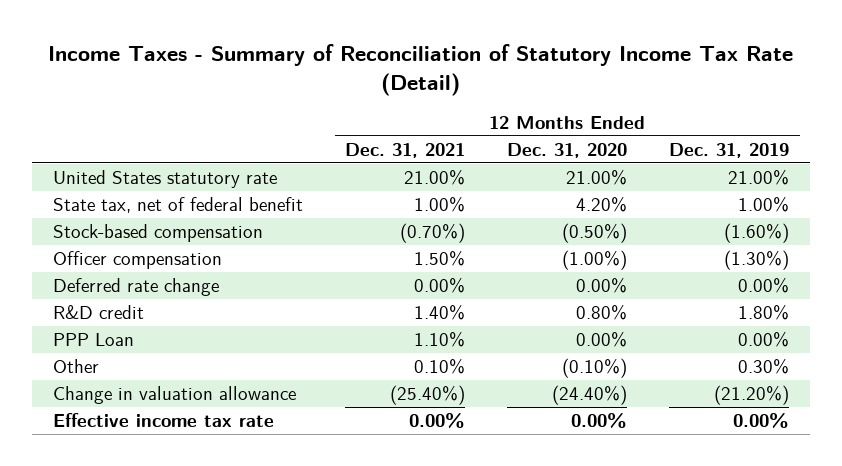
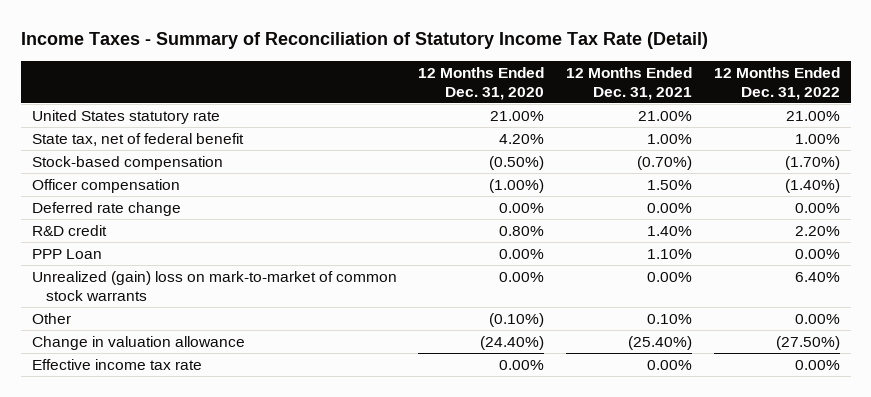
- | 12 Months Ended Dec. 31, 2021 | 12 Months Ended Dec. 31, 2020 | 12 Months Ended Dec. 31, 2019
+ | 12 Months Ended Dec. 31, 2020 | 12 Months Ended Dec. 31, 2021 | 12 Months Ended Dec. 31, 2022
+ Unrealized (gain) loss on mark-to-market of common stock warrants | 0.00% | 0.00% | 6.40%

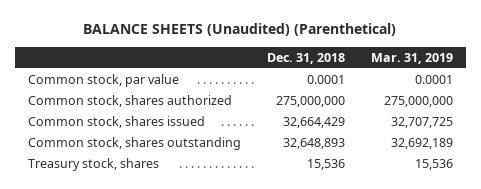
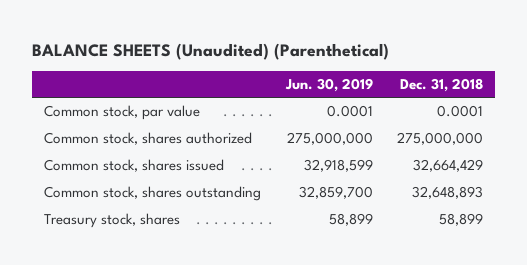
- | Dec. 31, 2018 | Mar. 31, 2019
+ | Jun. 30, 2019 | Dec. 31, 2018
- Treasury stock, shares | 15,536 | 15,536
+ Treasury stock, shares | 58,899 | 58,899

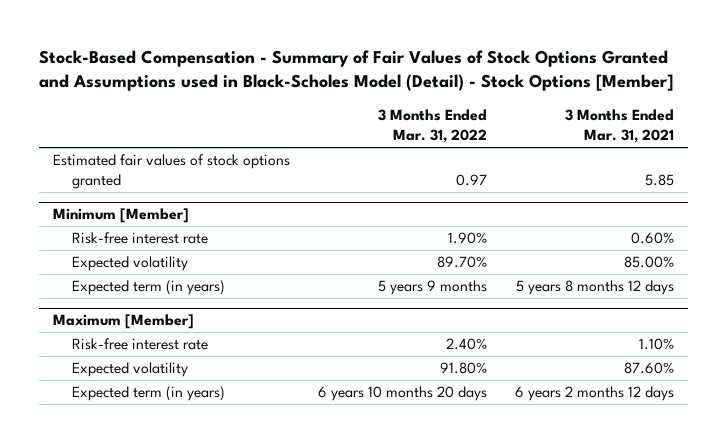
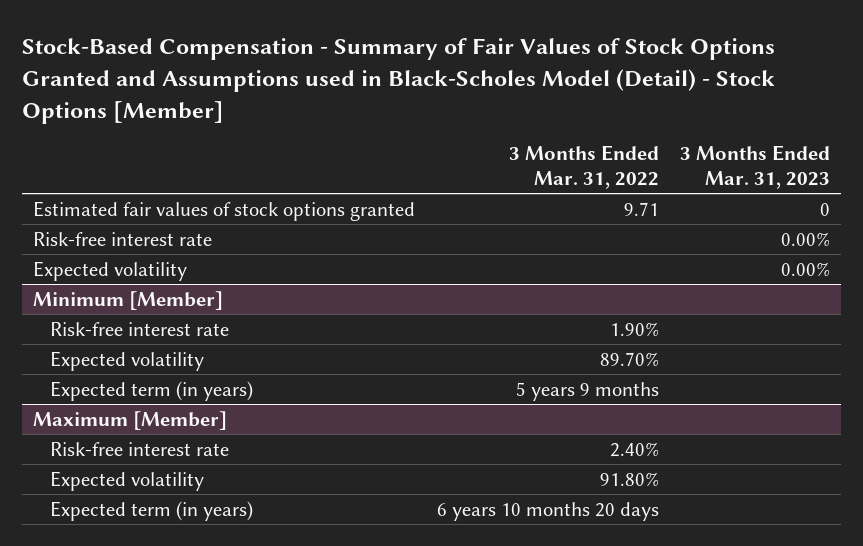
- | 3 Months Ended Mar. 31, 2022 | 3 Months Ended Mar. 31, 2021
+ | 3 Months Ended Mar. 31, 2022 | 3 Months Ended Mar. 31, 2023
- Estimated fair values of stock options granted | 0.97 | 5.85
+ Estimated fair values of stock options granted | 9.71 | 0
+ Risk-free interest rate | | 0.00%
+ Expected volatility | | 0.00%

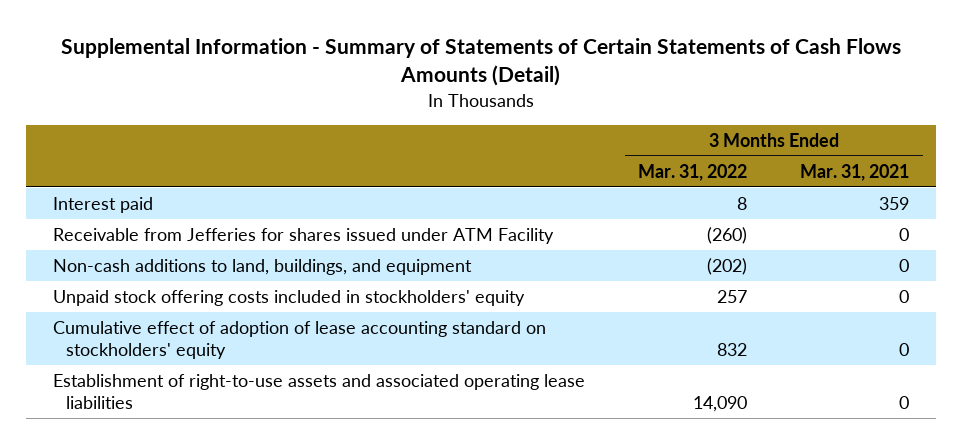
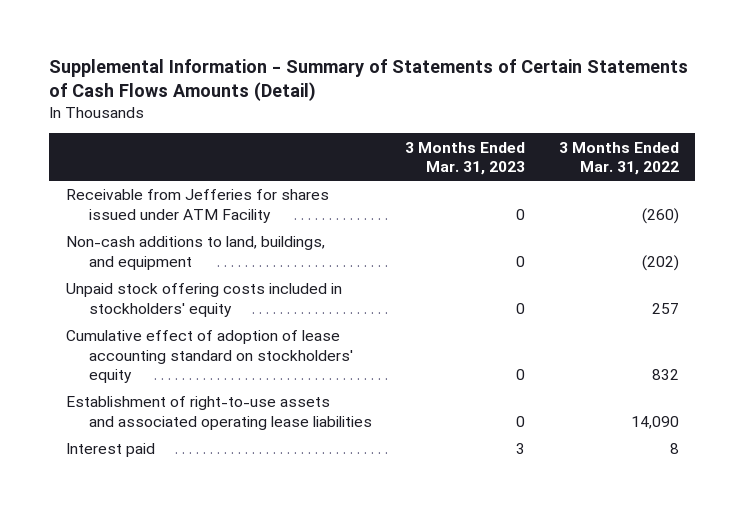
- | 3 Months Ended Mar. 31, 2022 | 3 Months Ended Mar. 31, 2021
+ | 3 Months Ended Mar. 31, 2023 | 3 Months Ended Mar. 31, 2022
moved down: Interest paid | 3 | 8

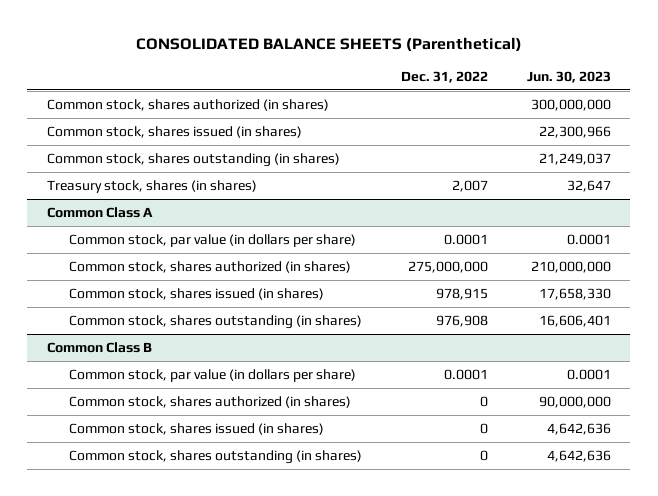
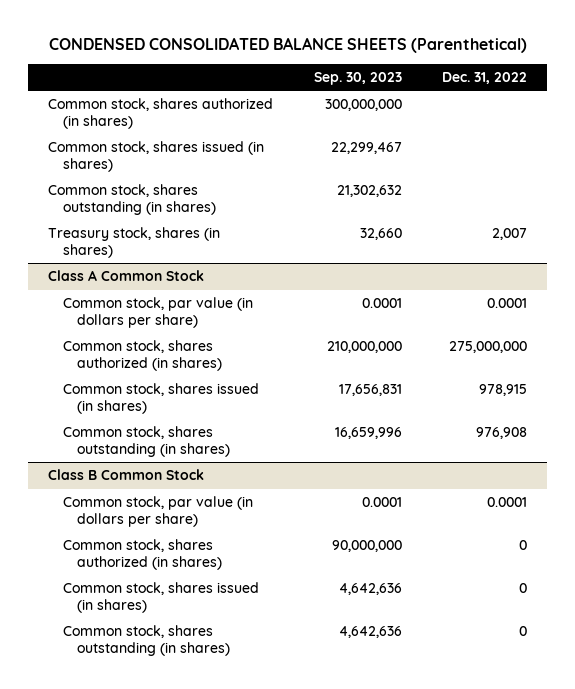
- CONSOLIDATED BALANCE SHEETS (Parenthetical)
+ CONDENSED CONSOLIDATED BALANCE SHEETS (Parenthetical)
- | Dec. 31, 2022 | Jun. 30, 2023
+ | Sep. 30, 2023 | Dec. 31, 2022
- Common Class A
+ Class A Common Stock
- Common Class B
+ Class B Common Stock

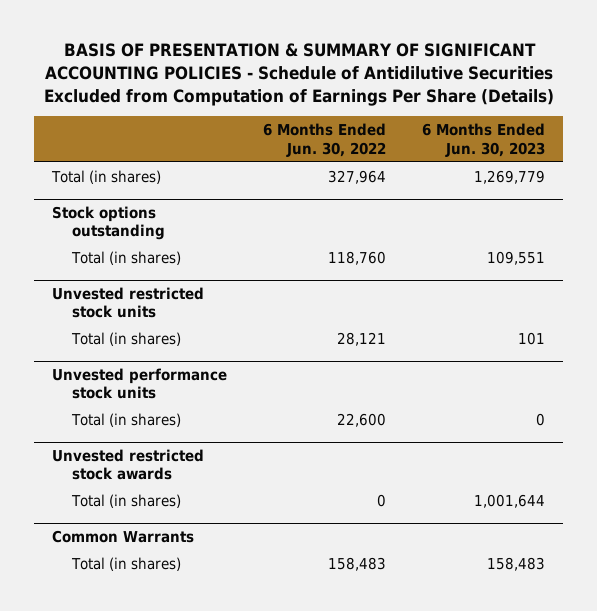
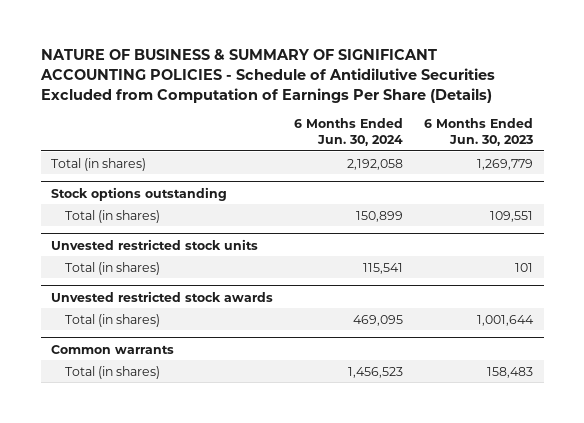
- BASIS OF PRESENTATION & SUMMARY OF SIGNIFICANT ACCOUNTING POLICIES - Schedule of Antidilutive Securities Excluded from Computation of Earnings Per Share (Details)
+ NATURE OF BUSINESS & SUMMARY OF SIGNIFICANT ACCOUNTING POLICIES - Schedule of Antidilutive Securities Excluded from Computation of Earnings Per Share (Details)
- | 6 Months Ended Jun. 30, 2022 | 6 Months Ended Jun. 30, 2023
+ | 6 Months Ended Jun. 30, 2024 | 6 Months Ended Jun. 30, 2023
- Unvested performance stock units
- Total (in shares) | 22,600 | 0
- Common Warrants
+ Common warrants

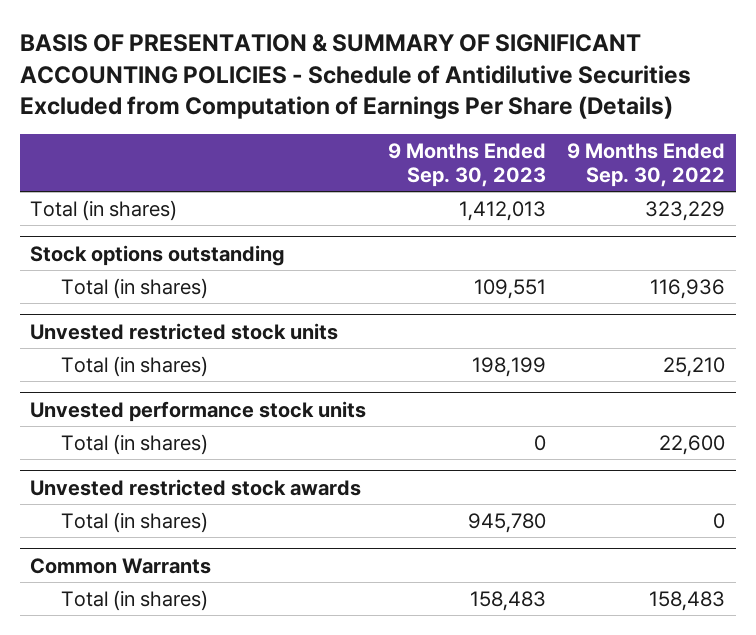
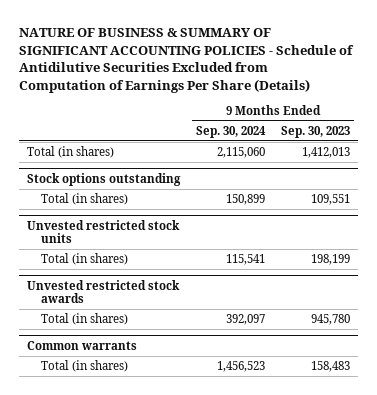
- BASIS OF PRESENTATION & SUMMARY OF SIGNIFICANT ACCOUNTING POLICIES - Schedule of Antidilutive Securities Excluded from Computation of Earnings Per Share (Details)
+ NATURE OF BUSINESS & SUMMARY OF SIGNIFICANT ACCOUNTING POLICIES - Schedule of Antidilutive Securities Excluded from Computation of Earnings Per Share (Details)
- | 9 Months Ended Sep. 30, 2023 | 9 Months Ended Sep. 30, 2022
+ | 9 Months Ended Sep. 30, 2024 | 9 Months Ended Sep. 30, 2023
- Unvested performance stock units
- Total (in shares) | 0 | 22,600
- Common Warrants
+ Common warrants

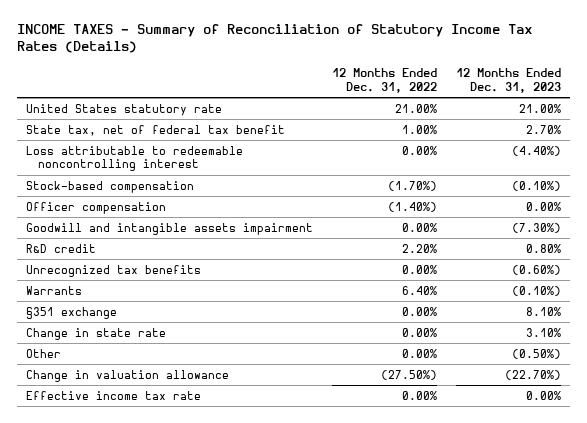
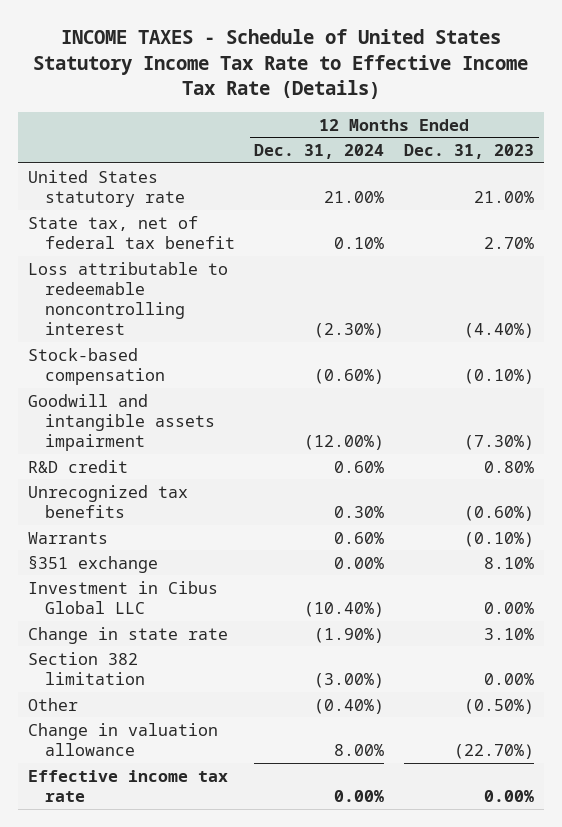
- INCOME TAXES - Summary of Reconciliation of Statutory Income Tax Rates (Details)
+ INCOME TAXES - Schedule of United States Statutory Income Tax Rate to Effective Income Tax Rate (Details)
- | 12 Months Ended Dec. 31, 2022 | 12 Months Ended Dec. 31, 2023
+ | 12 Months Ended Dec. 31, 2024 | 12 Months Ended Dec. 31, 2023
- Officer compensation | (1.40%) | 0.00%
+ Investment in Cibus Global LLC | (10.40%) | 0.00%
+ Section 382 limitation | (3.00%) | 0.00%

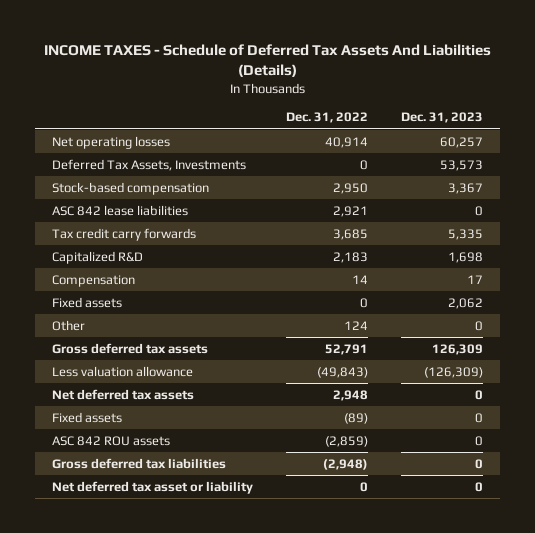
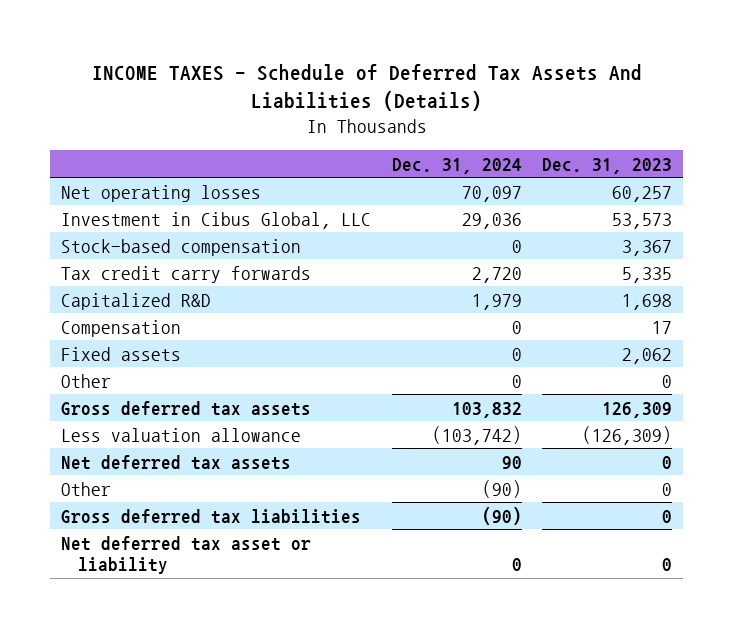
- | Dec. 31, 2022 | Dec. 31, 2023
+ | Dec. 31, 2024 | Dec. 31, 2023
- Deferred Tax Assets, Investments | 0 | 53,573
+ Investment in Cibus Global, LLC | 29,036 | 53,573
- ASC 842 lease liabilities | 2,921 | 0
- Fixed assets | (89) | 0
- ASC 842 ROU assets | (2,859) | 0
+ Other | (90) | 0

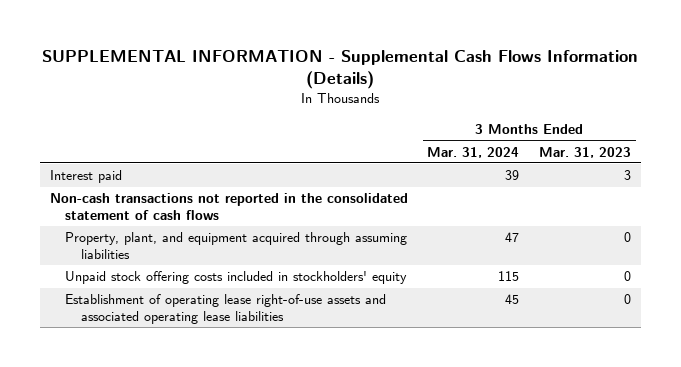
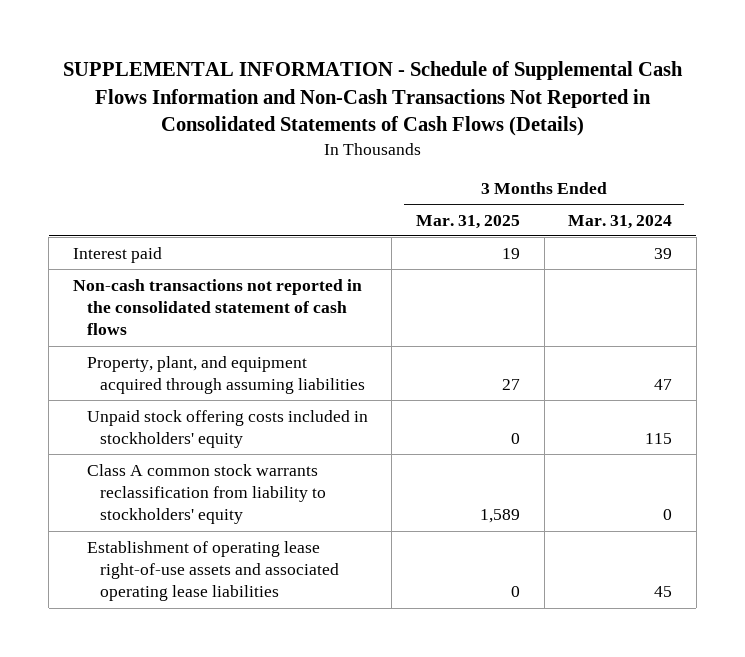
- SUPPLEMENTAL INFORMATION - Supplemental Cash Flows Information (Details)
+ SUPPLEMENTAL INFORMATION - Schedule of Supplemental Cash Flows Information and Non-Cash Transactions Not Reported in Consolidated Statements of Cash Flows (Details)
- | 3 Months Ended Mar. 31, 2024 | 3 Months Ended Mar. 31, 2023
+ | 3 Months Ended Mar. 31, 2025 | 3 Months Ended Mar. 31, 2024
+ Class A common stock warrants reclassification from liability to stockholders' equity | 1,589 | 0

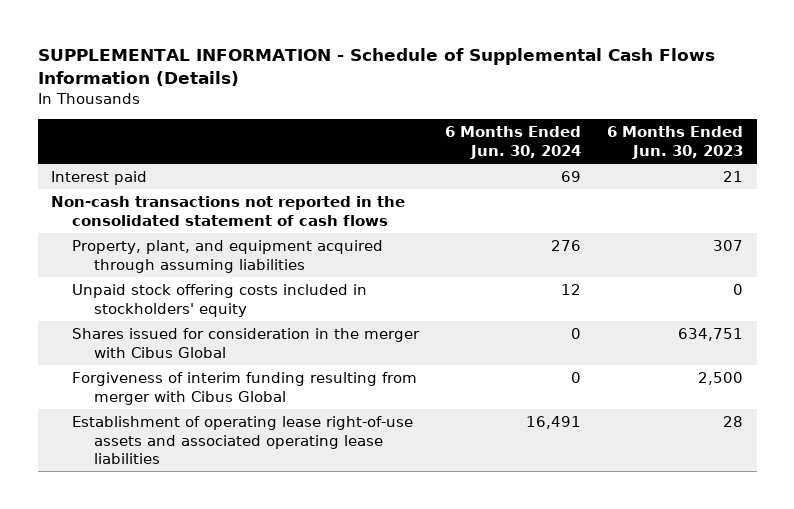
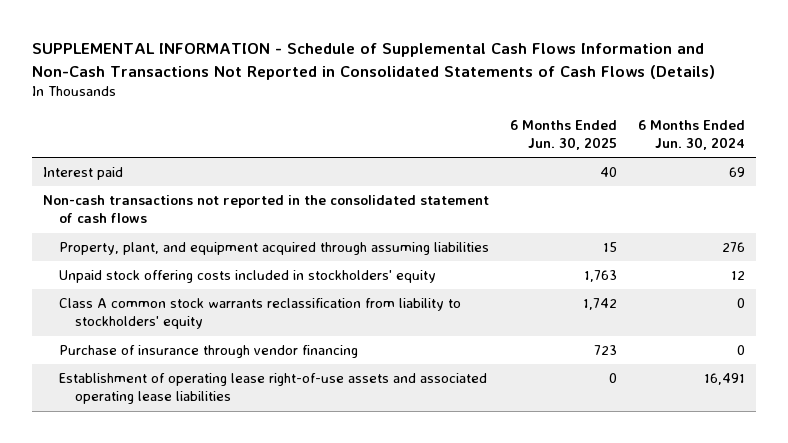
- SUPPLEMENTAL INFORMATION - Schedule of Supplemental Cash Flows Information (Details)
+ SUPPLEMENTAL INFORMATION - Schedule of Supplemental Cash Flows Information and Non-Cash Transactions Not Reported in Consolidated Statements of Cash Flows (Details)
- | 6 Months Ended Jun. 30, 2024 | 6 Months Ended Jun. 30, 2023
+ | 6 Months Ended Jun. 30, 2025 | 6 Months Ended Jun. 30, 2024
- Shares issued for consideration in the merger with Cibus Global | 0 | 634,751
- Forgiveness of interim funding resulting from merger with Cibus Global | 0 | 2,500
+ Class A common stock warrants reclassification from liability to stockholders' equity | 1,742 | 0
+ Purchase of insurance through vendor financing | 723 | 0

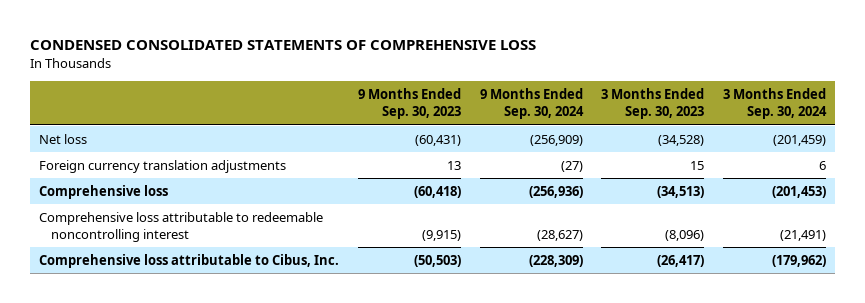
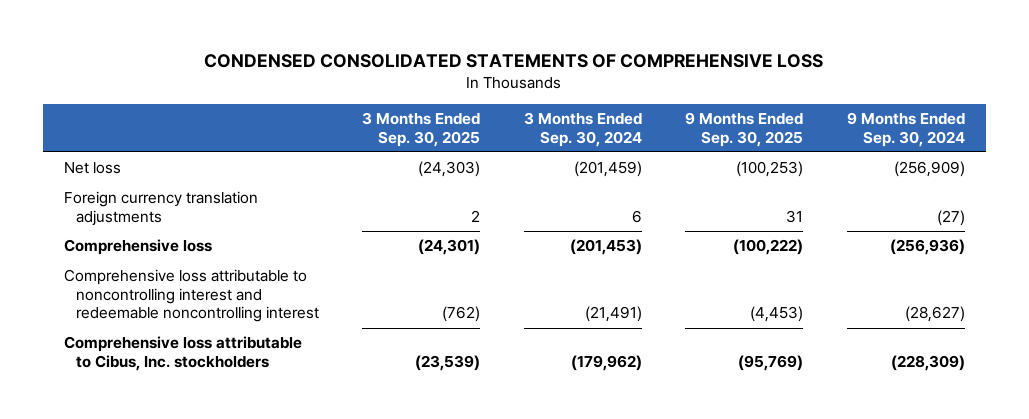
- | 9 Months Ended Sep. 30, 2023 | 9 Months Ended Sep. 30, 2024 | 3 Months Ended Sep. 30, 2023 | 3 Months Ended Sep. 30, 2024
+ | 3 Months Ended Sep. 30, 2025 | 3 Months Ended Sep. 30, 2024 | 9 Months Ended Sep. 30, 2025 | 9 Months Ended Sep. 30, 2024
- Comprehensive loss attributable to redeemable noncontrolling interest | (9,915) | (28,627) | (8,096) | (21,491)
- Comprehensive loss attributable to Cibus, Inc. | (50,503) | (228,309) | (26,417) | (179,962)
+ Comprehensive loss attributable to noncontrolling interest and redeemable noncontrolling interest | (762) | (21,491) | (4,453) | (28,627)
+ Comprehensive loss attributable to Cibus, Inc. stockholders | (23,539) | (179,962) | (95,769) | (228,309)

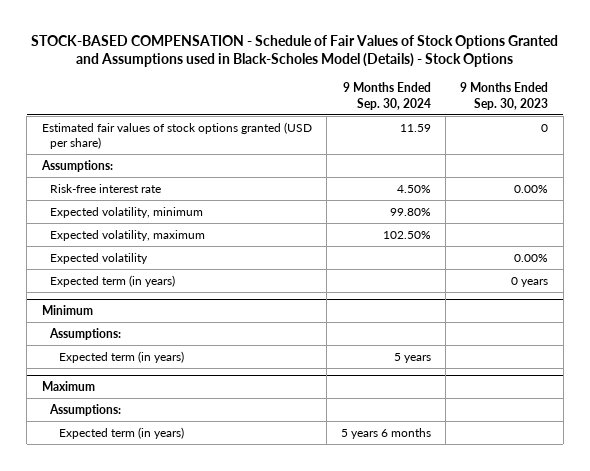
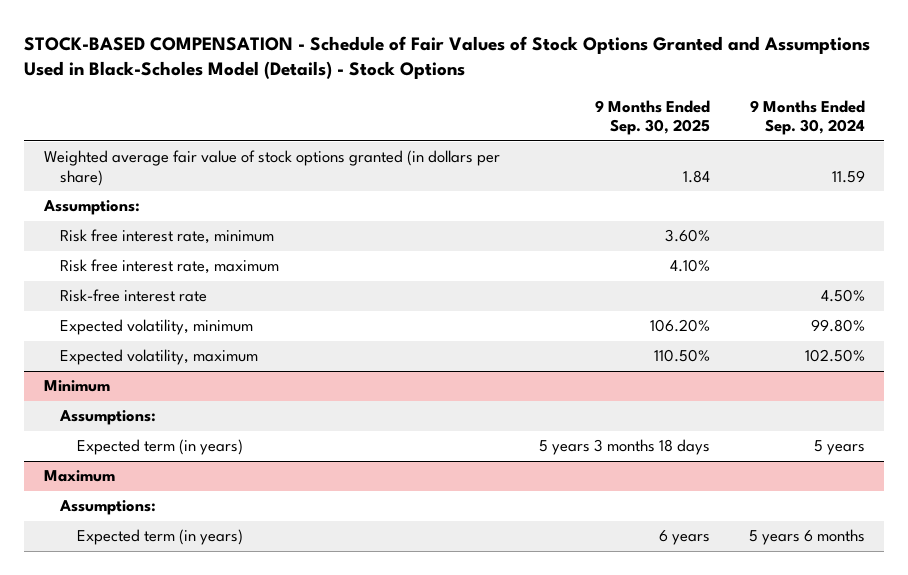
- STOCK-BASED COMPENSATION - Schedule of Fair Values of Stock Options Granted and Assumptions used in Black-Scholes Model (Details) - Stock Options
+ STOCK-BASED COMPENSATION - Schedule of Fair Values of Stock Options Granted and Assumptions Used in Black-Scholes Model (Details) - Stock Options
- | 9 Months Ended Sep. 30, 2024 | 9 Months Ended Sep. 30, 2023
+ | 9 Months Ended Sep. 30, 2025 | 9 Months Ended Sep. 30, 2024
- Estimated fair values of stock options granted (USD per share) | 11.59 | 0
+ Weighted average fair value of stock options granted (in dollars per share) | 1.84 | 11.59
+ Risk free interest rate, minimum | 3.60% |
+ Risk free interest rate, maximum | 4.10% |
- Expected volatility | | 0.00%
- Expected term (in years) | | 0 years

